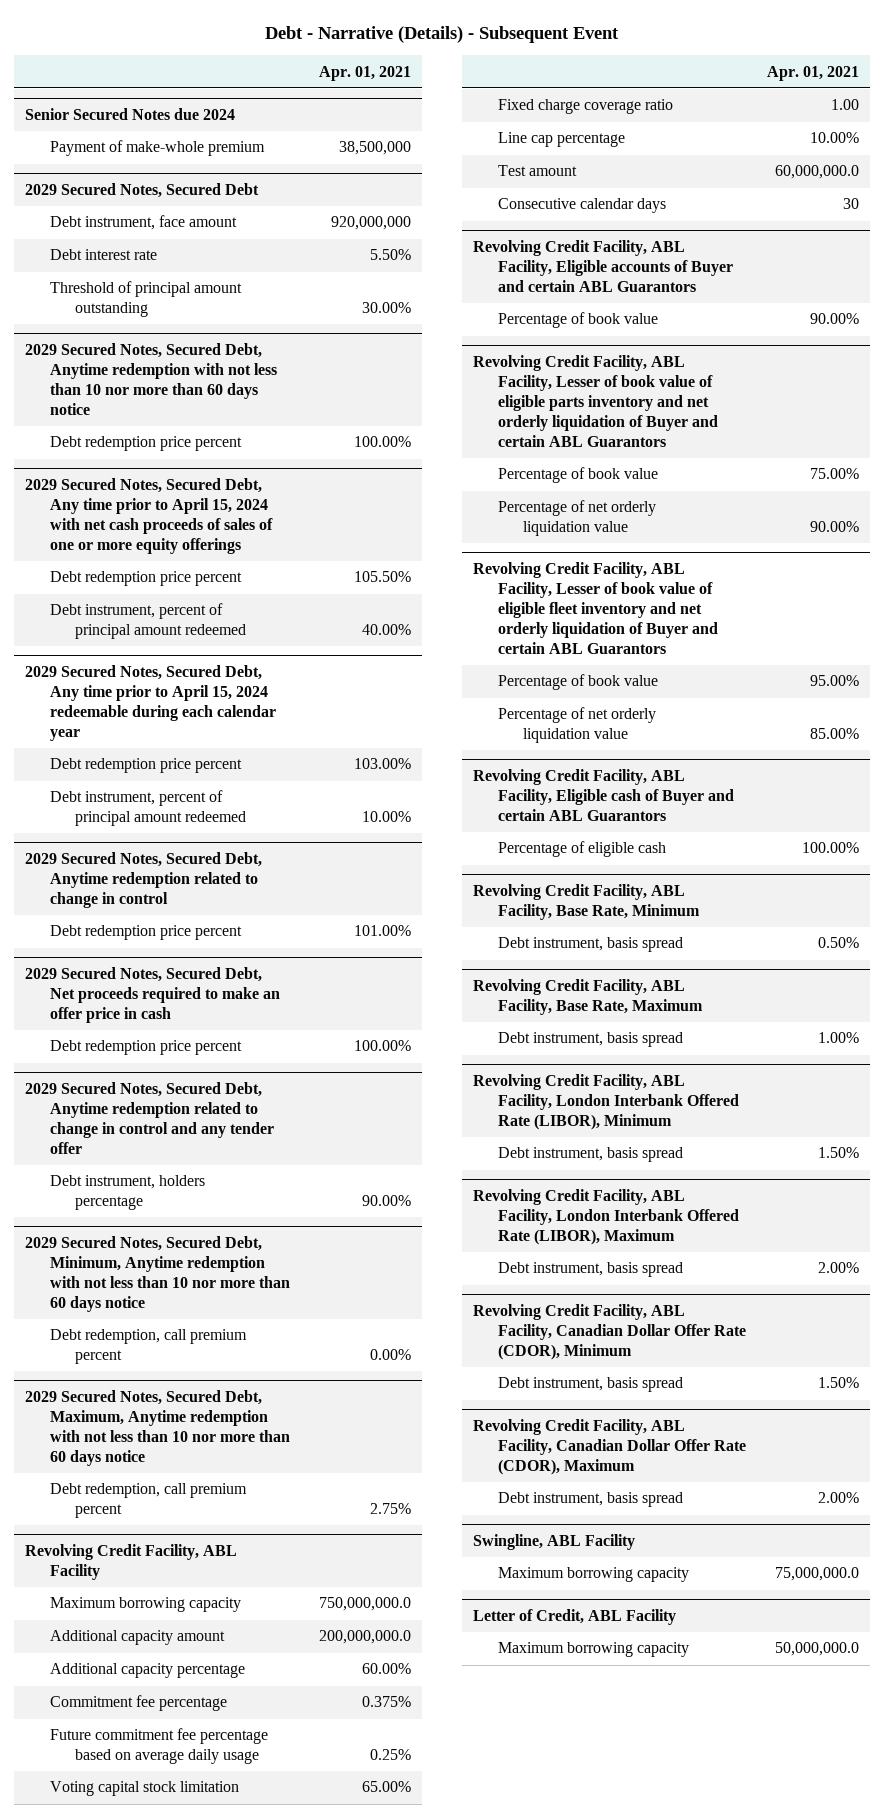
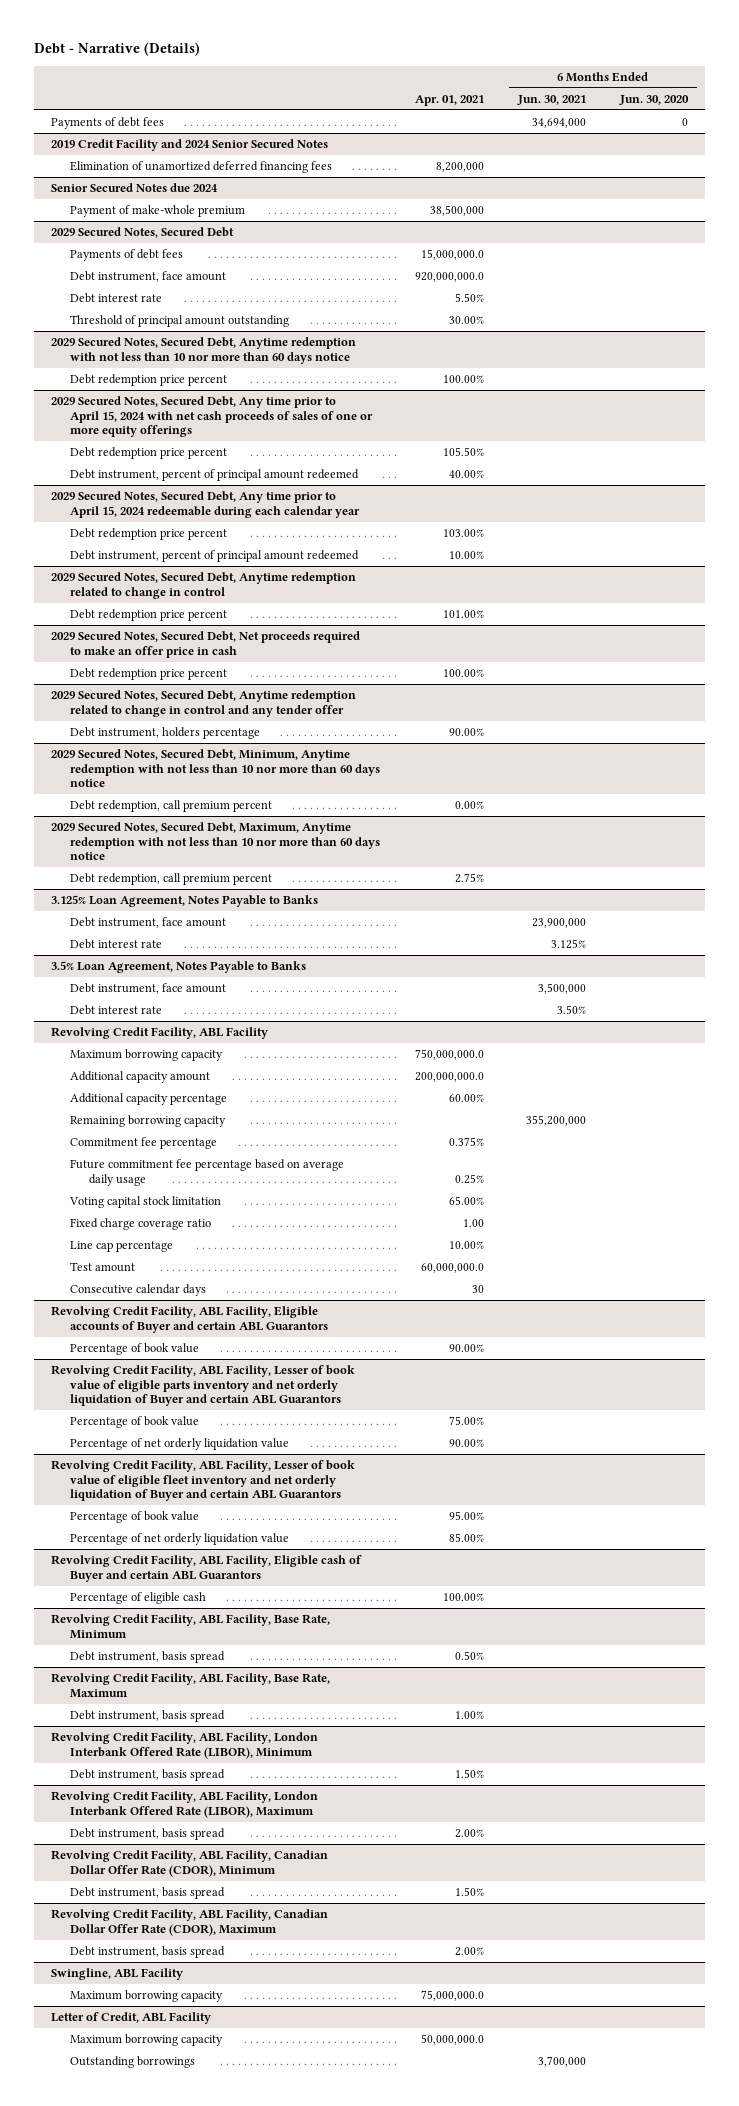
- Debt - Narrative (Details) - Subsequent Event
+ Debt - Narrative (Details)
- | Apr. 01, 2021
+ | Apr. 01, 2021 | 6 Months Ended Jun. 30, 2021 | 6 Months Ended Jun. 30, 2020
+ Payments of debt fees | | 34,694,000 | 0
+ 2019 Credit Facility and 2024 Senior Secured Notes
+ Elimination of unamortized deferred financing fees | 8,200,000 | |
@ 2029 Secured Notes, Secured Debt
- Debt instrument, face amount | 920,000,000
+ Payments of debt fees | 15,000,000.0 | |
+ Debt instrument, face amount | 920,000,000.0 | |
+ 3.125% Loan Agreement, Notes Payable to Banks
+ Debt instrument, face amount | | 23,900,000 |
+ Debt interest rate | | 3.125% |
+ 3.5% Loan Agreement, Notes Payable to Banks
+ Debt instrument, face amount | | 3,500,000 |
+ Debt interest rate | | 3.50% |
@ Revolving Credit Facility, ABL Facility
+ Remaining borrowing capacity | | 355,200,000 |
@ Letter of Credit, ABL Facility
+ Outstanding borrowings | | 3,700,000 |

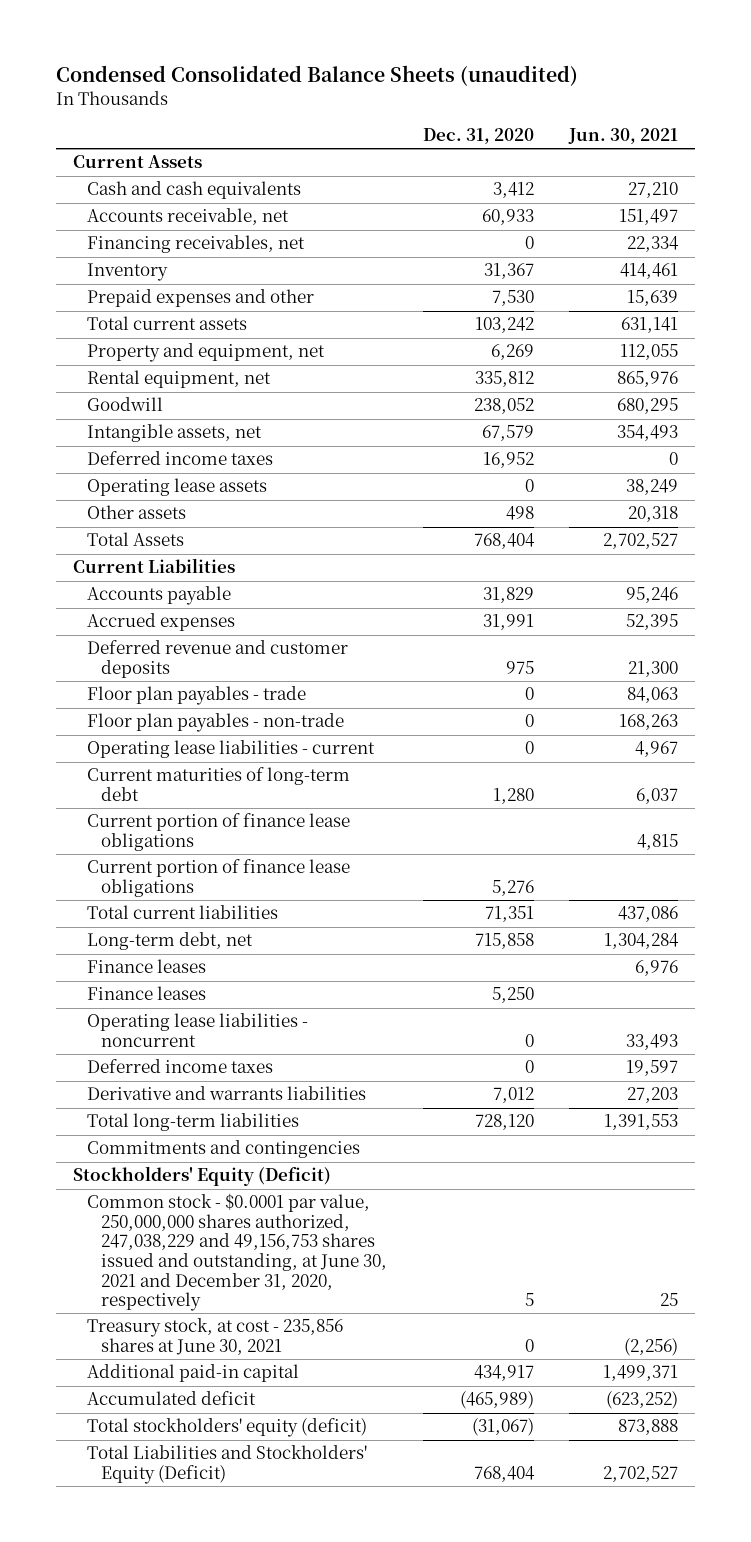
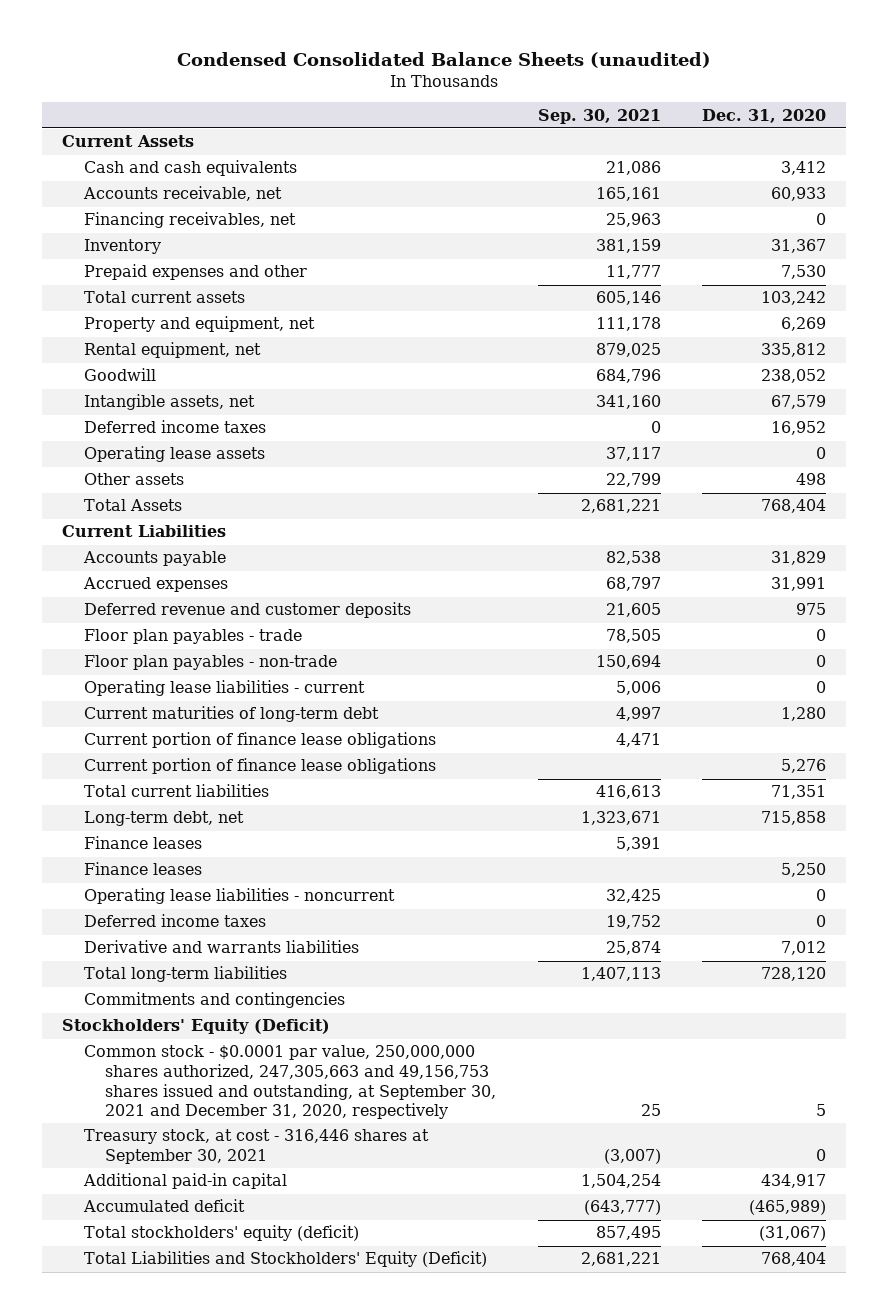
- | Dec. 31, 2020 | Jun. 30, 2021
+ | Sep. 30, 2021 | Dec. 31, 2020
- Common stock - $0.0001 par value, 250,000,000 shares authorized, 247,038,229 and 49,156,753 shares issued and outstanding, at June 30, 2021 and December 31, 2020, respectively | 5 | 25
- Treasury stock, at cost - 235,856 shares at June 30, 2021 | 0 | (2,256)
+ Common stock - $0.0001 par value, 250,000,000 shares authorized, 247,305,663 and 49,156,753 shares issued and outstanding, at September 30, 2021 and December 31, 2020, respectively | 25 | 5
+ Treasury stock, at cost - 316,446 shares at September 30, 2021 | (3,007) | 0

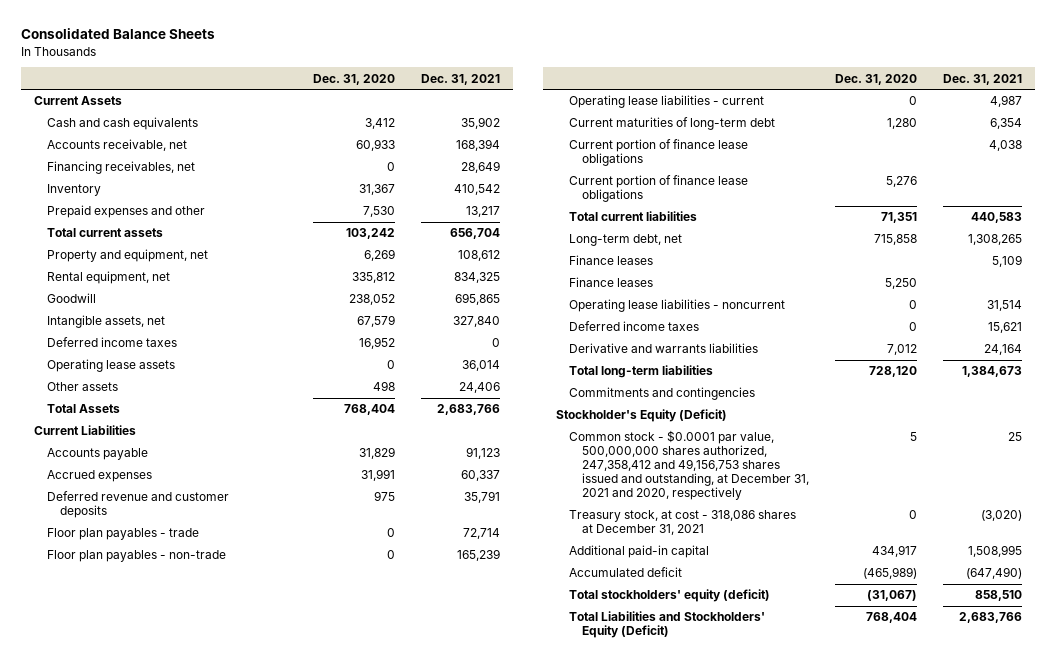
- Condensed Consolidated Balance Sheets (unaudited)
+ Consolidated Balance Sheets
- | Sep. 30, 2021 | Dec. 31, 2020
+ | Dec. 31, 2020 | Dec. 31, 2021
- Stockholders' Equity (Deficit)
- Common stock - $0.0001 par value, 250,000,000 shares authorized, 247,305,663 and 49,156,753 shares issued and outstanding, at September 30, 2021 and December 31, 2020, respectively | 25 | 5
- Treasury stock, at cost - 316,446 shares at September 30, 2021 | (3,007) | 0
+ Stockholder's Equity (Deficit)
+ Common stock - $0.0001 par value, 500,000,000 shares authorized, 247,358,412 and 49,156,753 shares issued and outstanding, at December 31, 2021 and 2020, respectively | 5 | 25
+ Treasury stock, at cost - 318,086 shares at December 31, 2021 | 0 | (3,020)

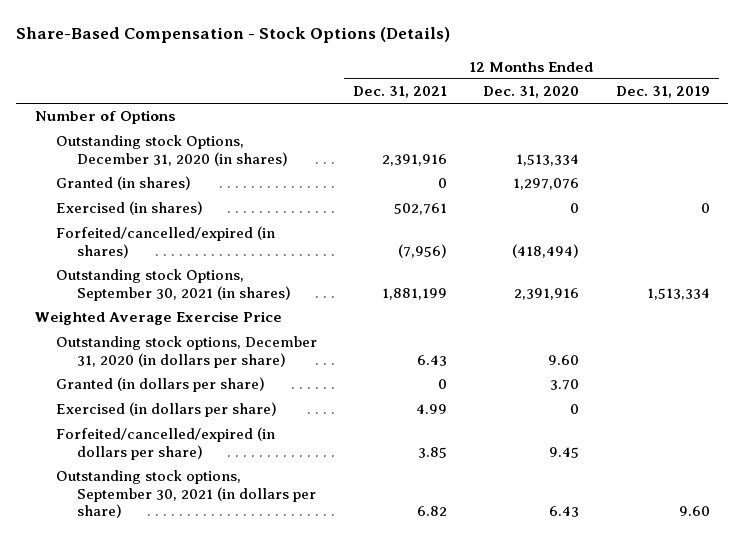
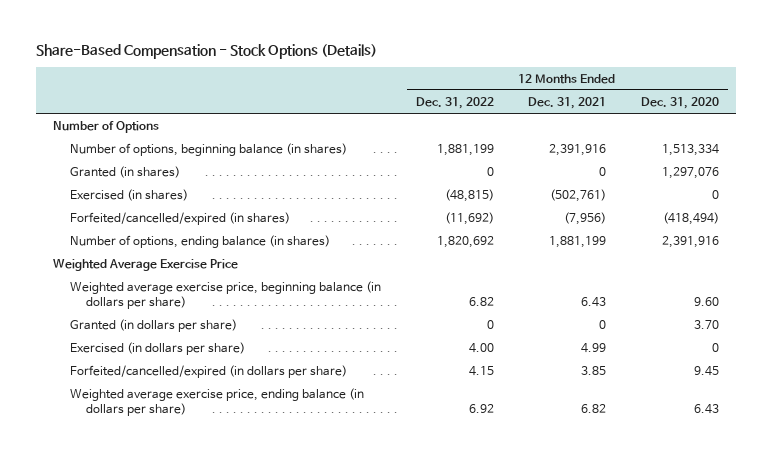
- | 12 Months Ended Dec. 31, 2021 | 12 Months Ended Dec. 31, 2020 | 12 Months Ended Dec. 31, 2019
+ | 12 Months Ended Dec. 31, 2022 | 12 Months Ended Dec. 31, 2021 | 12 Months Ended Dec. 31, 2020
- Outstanding stock Options, December 31, 2020 (in shares) | 2,391,916 | 1,513,334 |
+ Number of options, beginning balance (in shares) | 1,881,199 | 2,391,916 | 1,513,334
- Exercised (in shares) | 502,761 | 0 | 0
+ Exercised (in shares) | (48,815) | (502,761) | 0
- Outstanding stock Options, September 30, 2021 (in shares) | 1,881,199 | 2,391,916 | 1,513,334
+ Number of options, ending balance (in shares) | 1,820,692 | 1,881,199 | 2,391,916
- Outstanding stock options, December 31, 2020 (in dollars per share) | 6.43 | 9.60 |
+ Weighted average exercise price, beginning balance (in dollars per share) | 6.82 | 6.43 | 9.60
- Outstanding stock options, September 30, 2021 (in dollars per share) | 6.82 | 6.43 | 9.60
+ Weighted average exercise price, ending balance (in dollars per share) | 6.92 | 6.82 | 6.43

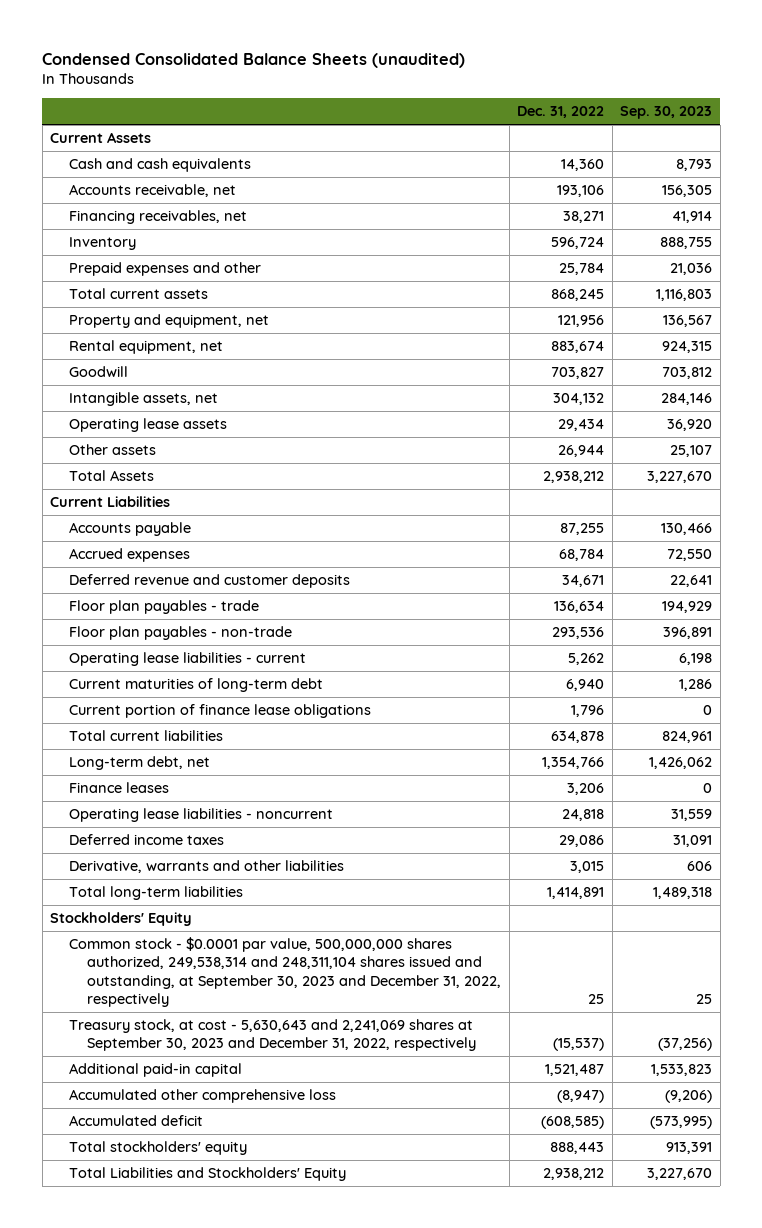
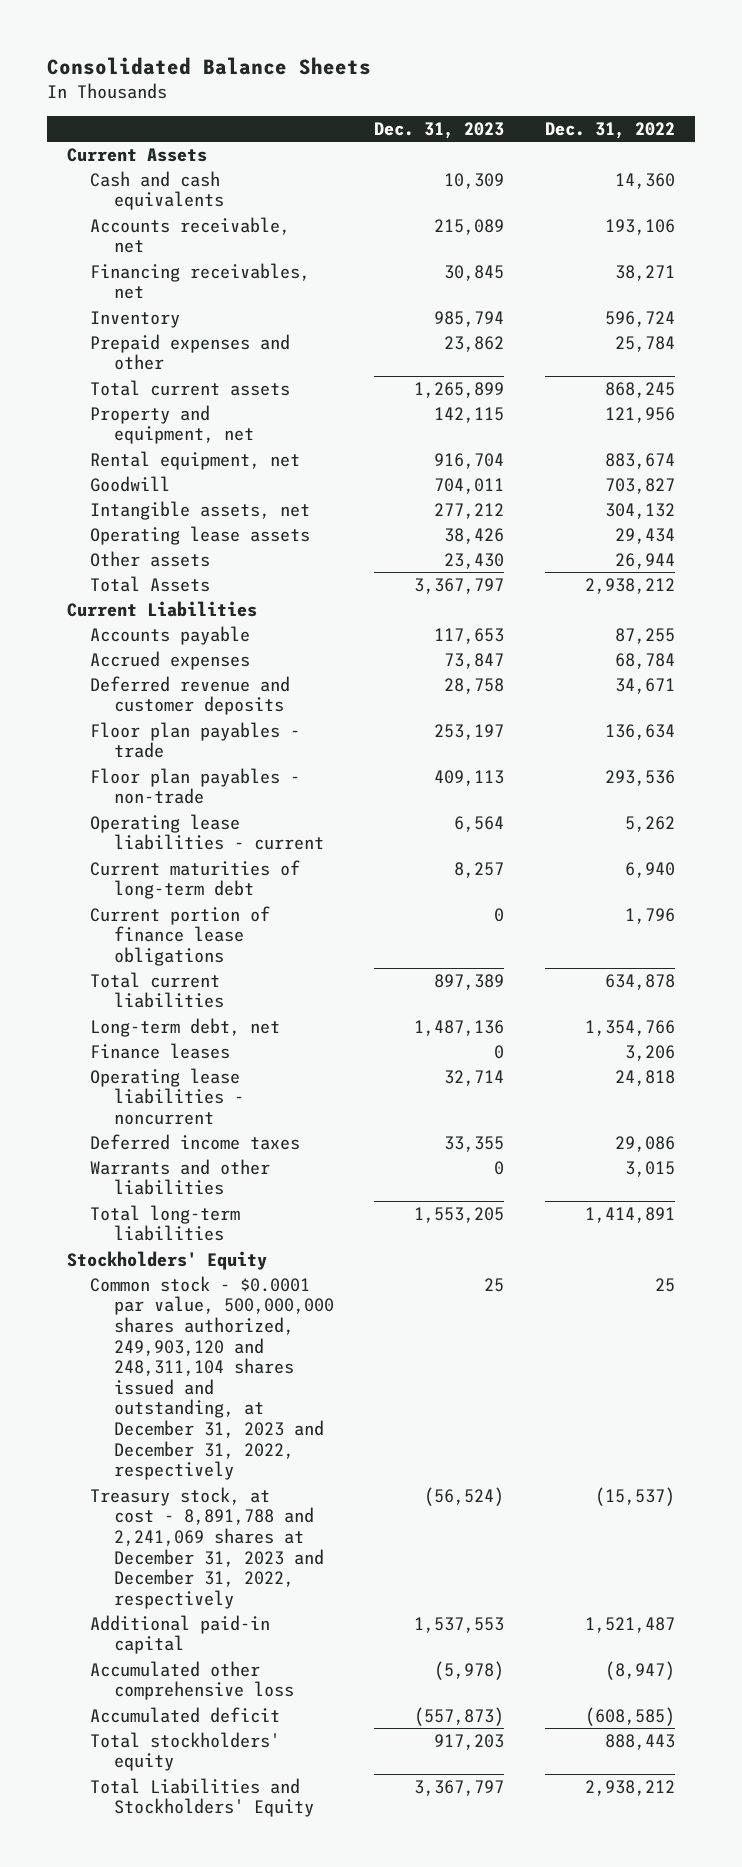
- Condensed Consolidated Balance Sheets (unaudited)
+ Consolidated Balance Sheets
- | Dec. 31, 2022 | Sep. 30, 2023
+ | Dec. 31, 2023 | Dec. 31, 2022
- Derivative, warrants and other liabilities | 3,015 | 606
+ Warrants and other liabilities | 0 | 3,015
- Common stock - $0.0001 par value, 500,000,000 shares authorized, 249,538,314 and 248,311,104 shares issued and outstanding, at September 30, 2023 and December 31, 2022, respectively | 25 | 25
- Treasury stock, at cost - 5,630,643 and 2,241,069 shares at September 30, 2023 and December 31, 2022, respectively | (15,537) | (37,256)
+ Common stock - $0.0001 par value, 500,000,000 shares authorized, 249,903,120 and 248,311,104 shares issued and outstanding, at December 31, 2023 and December 31, 2022, respectively | 25 | 25
+ Treasury stock, at cost - 8,891,788 and 2,241,069 shares at December 31, 2023 and December 31, 2022, respectively | (56,524) | (15,537)

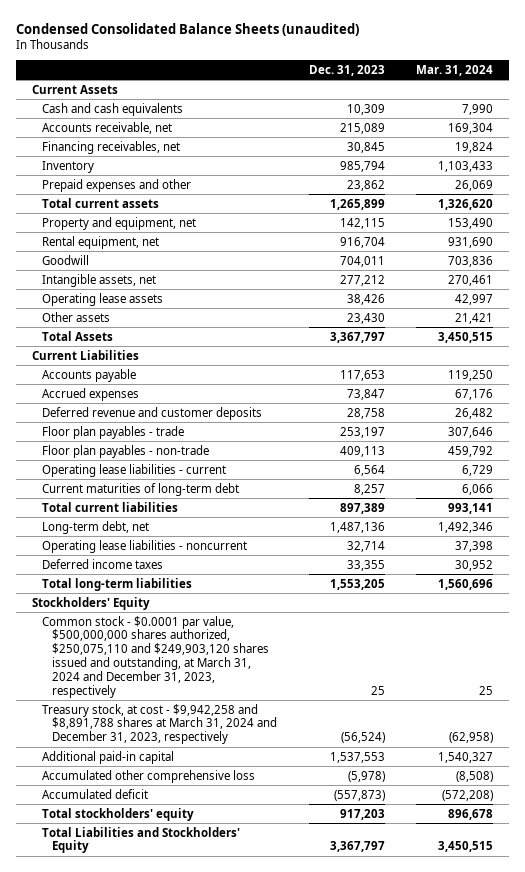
- Consolidated Balance Sheets
+ Condensed Consolidated Balance Sheets (unaudited)
- | Dec. 31, 2023 | Dec. 31, 2022
+ | Dec. 31, 2023 | Mar. 31, 2024
- Current portion of finance lease obligations | 0 | 1,796
- Finance leases | 0 | 3,206
- Warrants and other liabilities | 0 | 3,015
- Common stock - $0.0001 par value, 500,000,000 shares authorized, 249,903,120 and 248,311,104 shares issued and outstanding, at December 31, 2023 and December 31, 2022, respectively | 25 | 25
- Treasury stock, at cost - 8,891,788 and 2,241,069 shares at December 31, 2023 and December 31, 2022, respectively | (56,524) | (15,537)
+ Common stock - $0.0001 par value, $500,000,000 shares authorized, $250,075,110 and $249,903,120 shares issued and outstanding, at March 31, 2024 and December 31, 2023, respectively | 25 | 25
+ Treasury stock, at cost - $9,942,258 and $8,891,788 shares at March 31, 2024 and December 31, 2023, respectively | (56,524) | (62,958)

